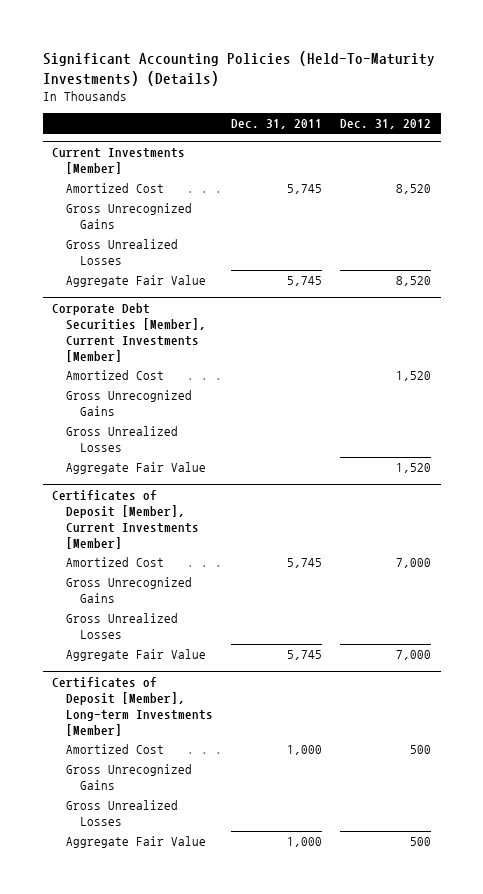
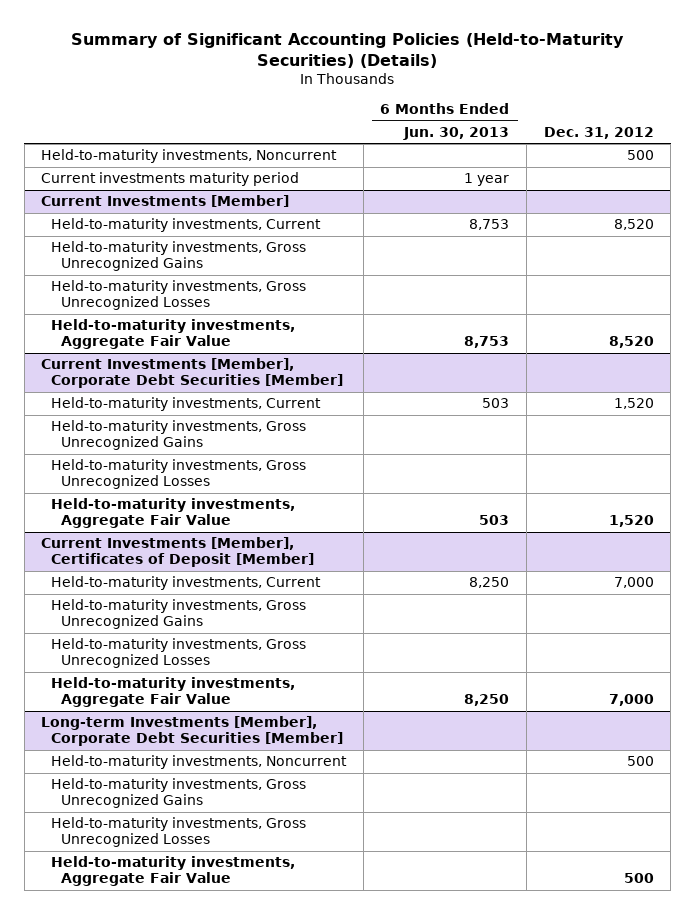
- Significant Accounting Policies (Held-To-Maturity Investments) (Details)
+ Summary of Significant Accounting Policies (Held-to-Maturity Securities) (Details)
- | Dec. 31, 2011 | Dec. 31, 2012
+ | 6 Months Ended Jun. 30, 2013 | Dec. 31, 2012
+ Held-to-maturity investments, Noncurrent | | 500
+ Current investments maturity period | 1 year |
@ Current Investments [Member]
- Amortized Cost | 5,745 | 8,520
- Gross Unrecognized Gains
- Gross Unrealized Losses
- Aggregate Fair Value | 5,745 | 8,520
- Corporate Debt Securities [Member], Current Investments [Member]
- Amortized Cost | | 1,520
- Gross Unrecognized Gains
- Gross Unrealized Losses
- Aggregate Fair Value | | 1,520
- Certificates of Deposit [Member], Current Investments [Member]
- Amortized Cost | 5,745 | 7,000
- Gross Unrecognized Gains
- Gross Unrealized Losses
- Aggregate Fair Value | 5,745 | 7,000
- Certificates of Deposit [Member], Long-term Investments [Member]
- Amortized Cost | 1,000 | 500
- Gross Unrecognized Gains
- Gross Unrealized Losses
- Aggregate Fair Value | 1,000 | 500
@ Current Investments [Member]
+ Held-to-maturity investments, Current | 8,753 | 8,520
+ Held-to-maturity investments, Gross Unrecognized Gains
+ Held-to-maturity investments, Gross Unrecognized Losses
+ Held-to-maturity investments, Aggregate Fair Value | 8,753 | 8,520
+ Current Investments [Member], Corporate Debt Securities [Member]
+ Held-to-maturity investments, Current | 503 | 1,520
+ Held-to-maturity investments, Gross Unrecognized Gains
+ Held-to-maturity investments, Gross Unrecognized Losses
+ Held-to-maturity investments, Aggregate Fair Value | 503 | 1,520
+ Current Investments [Member], Certificates of Deposit [Member]
+ Held-to-maturity investments, Current | 8,250 | 7,000
+ Held-to-maturity investments, Gross Unrecognized Gains
+ Held-to-maturity investments, Gross Unrecognized Losses
+ Held-to-maturity investments, Aggregate Fair Value | 8,250 | 7,000
+ Long-term Investments [Member], Corporate Debt Securities [Member]
+ Held-to-maturity investments, Noncurrent | | 500
+ Held-to-maturity investments, Gross Unrecognized Gains
+ Held-to-maturity investments, Gross Unrecognized Losses
+ Held-to-maturity investments, Aggregate Fair Value | | 500

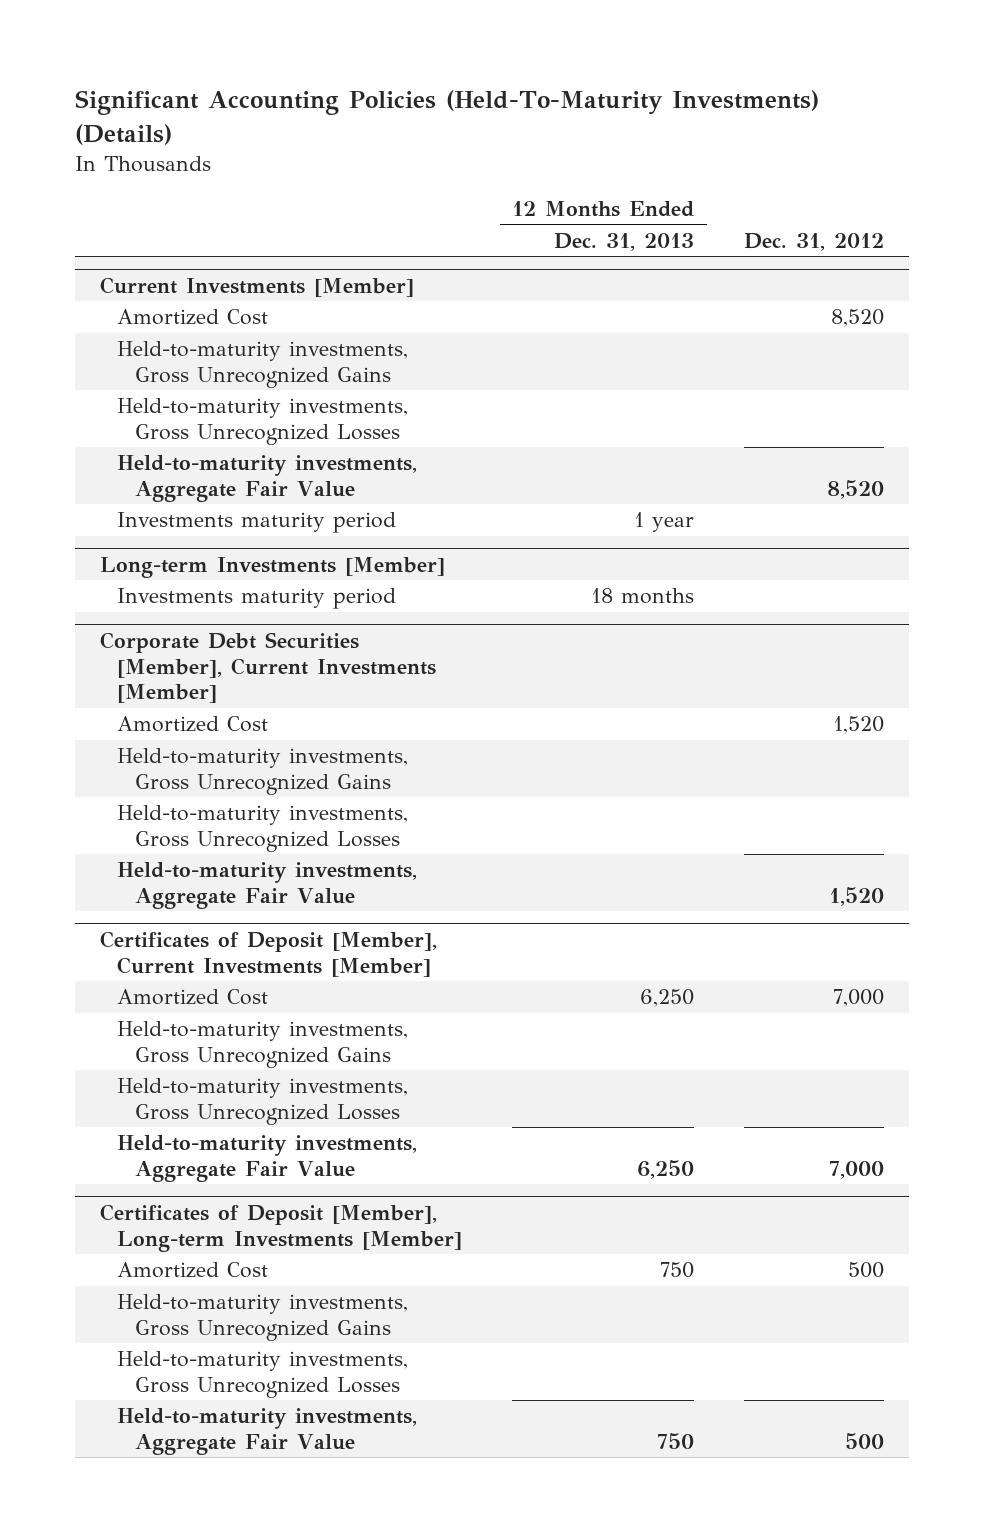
- Summary of Significant Accounting Policies (Held-to-Maturity Securities) (Details)
+ Significant Accounting Policies (Held-To-Maturity Investments) (Details)
- | 6 Months Ended Jun. 30, 2013 | Dec. 31, 2012
+ | 12 Months Ended Dec. 31, 2013 | Dec. 31, 2012
- Held-to-maturity investments, Noncurrent | | 500
- Current investments maturity period | 1 year |
@ Current Investments [Member]
- Held-to-maturity investments, Current | 8,753 | 8,520
+ Amortized Cost | | 8,520
- Current Investments [Member], Corporate Debt Securities [Member]
- Held-to-maturity investments, Current | 503 | 1,520
@ Current Investments [Member]
+ Investments maturity period | 1 year |
+ Long-term Investments [Member]
+ Investments maturity period | 18 months |
+ Corporate Debt Securities [Member], Current Investments [Member]
+ Amortized Cost | | 1,520
- Current Investments [Member], Certificates of Deposit [Member]
- Held-to-maturity investments, Current | 8,250 | 7,000
+ Certificates of Deposit [Member], Current Investments [Member]
+ Amortized Cost | 6,250 | 7,000
- Long-term Investments [Member], Corporate Debt Securities [Member]
- Held-to-maturity investments, Noncurrent | | 500
+ Certificates of Deposit [Member], Long-term Investments [Member]
+ Amortized Cost | 750 | 500

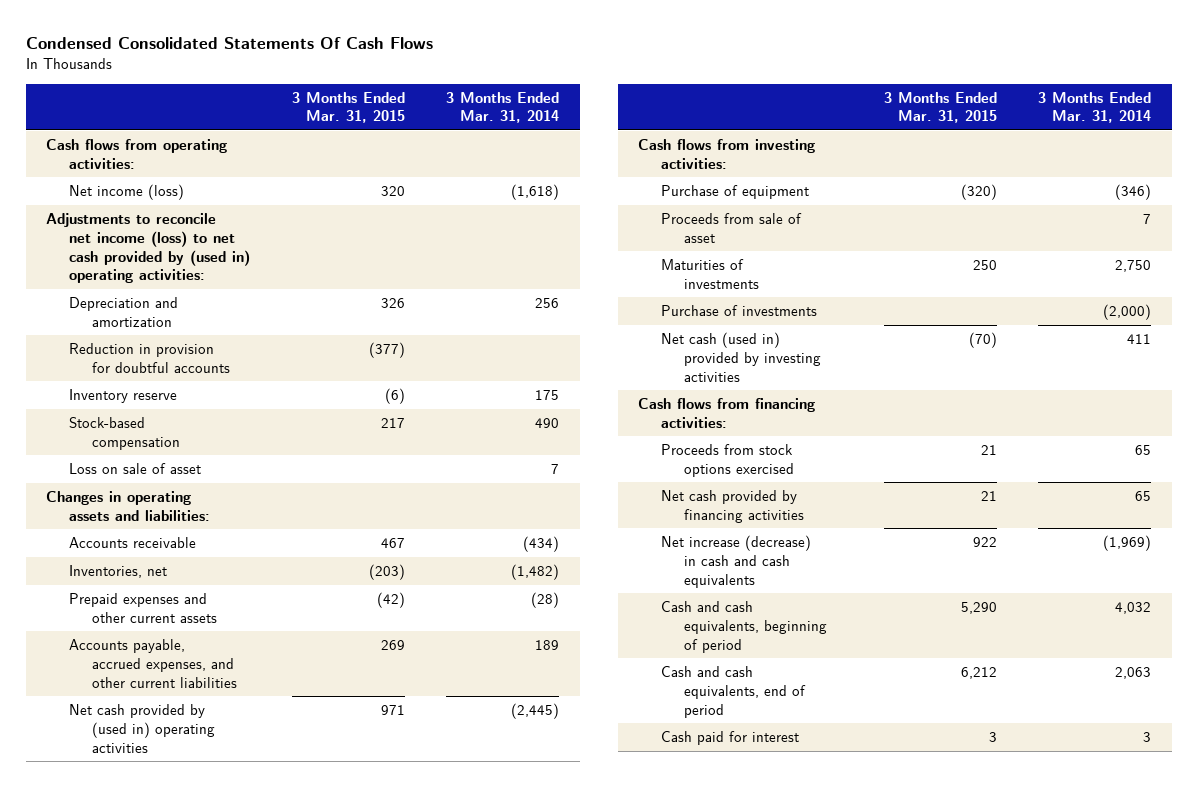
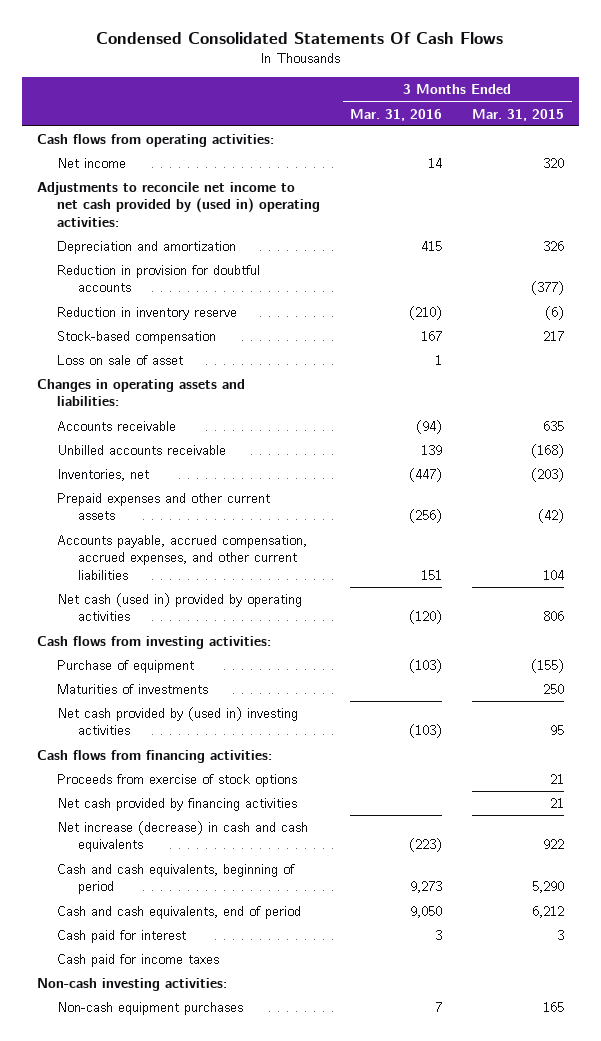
- | 3 Months Ended Mar. 31, 2015 | 3 Months Ended Mar. 31, 2014
+ | 3 Months Ended Mar. 31, 2016 | 3 Months Ended Mar. 31, 2015
- Net income (loss) | 320 | (1,618)
- Adjustments to reconcile net income (loss) to net cash provided by (used in) operating activities:
+ Net income | 14 | 320
+ Adjustments to reconcile net income to net cash provided by (used in) operating activities:
- Inventory reserve | (6) | 175
+ Reduction in inventory reserve | (210) | (6)
- Accounts receivable | 467 | (434)
+ Accounts receivable | (94) | 635
+ Unbilled accounts receivable | 139 | (168)
- Accounts payable, accrued expenses, and other current liabilities | 269 | 189
- Net cash provided by (used in) operating activities | 971 | (2,445)
+ Accounts payable, accrued compensation, accrued expenses, and other current liabilities | 151 | 104
+ Net cash (used in) provided by operating activities | (120) | 806
- Purchase of equipment | (320) | (346)
- Proceeds from sale of asset | | 7
+ Purchase of equipment | (103) | (155)
- Purchase of investments | | (2,000)
- Net cash (used in) provided by investing activities | (70) | 411
+ Net cash provided by (used in) investing activities | (103) | 95
- Proceeds from stock options exercised | 21 | 65
+ Proceeds from exercise of stock options | | 21
+ Cash paid for income taxes
+ Non-cash investing activities:
+ Non-cash equipment purchases | 7 | 165

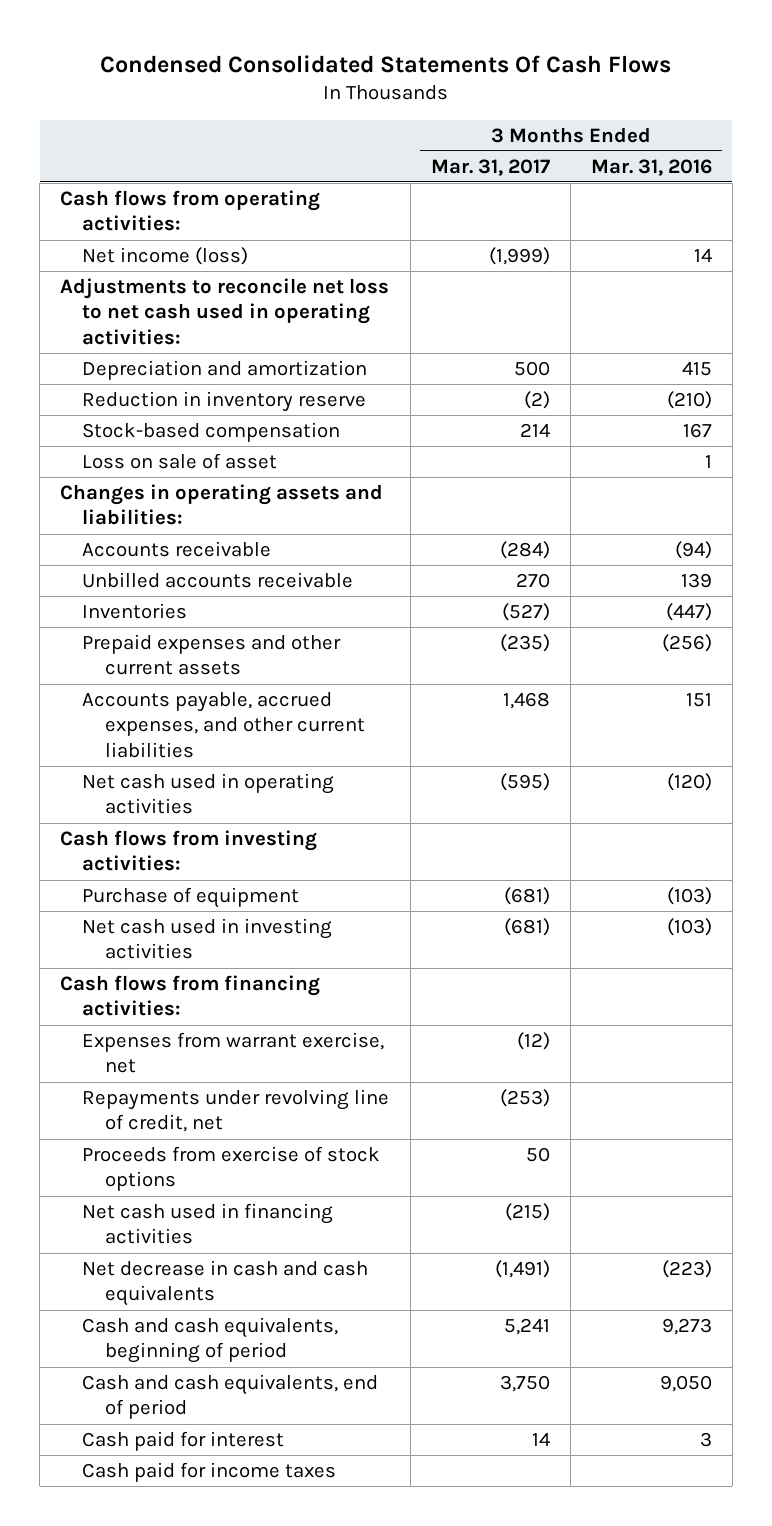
- | 3 Months Ended Mar. 31, 2016 | 3 Months Ended Mar. 31, 2015
+ | 3 Months Ended Mar. 31, 2017 | 3 Months Ended Mar. 31, 2016
- Net income | 14 | 320
- Adjustments to reconcile net income to net cash provided by (used in) operating activities:
+ Net income (loss) | (1,999) | 14
+ Adjustments to reconcile net loss to net cash used in operating activities:
- Reduction in provision for doubtful accounts | | (377)
- Inventories, net | (447) | (203)
+ Inventories | (527) | (447)
- Accounts payable, accrued compensation, accrued expenses, and other current liabilities | 151 | 104
- Net cash (used in) provided by operating activities | (120) | 806
+ Accounts payable, accrued expenses, and other current liabilities | 1,468 | 151
+ Net cash used in operating activities | (595) | (120)
- Maturities of investments | | 250
- Net cash provided by (used in) investing activities | (103) | 95
+ Net cash used in investing activities | (681) | (103)
+ Expenses from warrant exercise, net | (12) |
+ Repayments under revolving line of credit, net | (253) |
- Net cash provided by financing activities | | 21
- Net increase (decrease) in cash and cash equivalents | (223) | 922
+ Net cash used in financing activities | (215) |
+ Net decrease in cash and cash equivalents | (1,491) | (223)
- Non-cash investing activities:
- Non-cash equipment purchases | 7 | 165

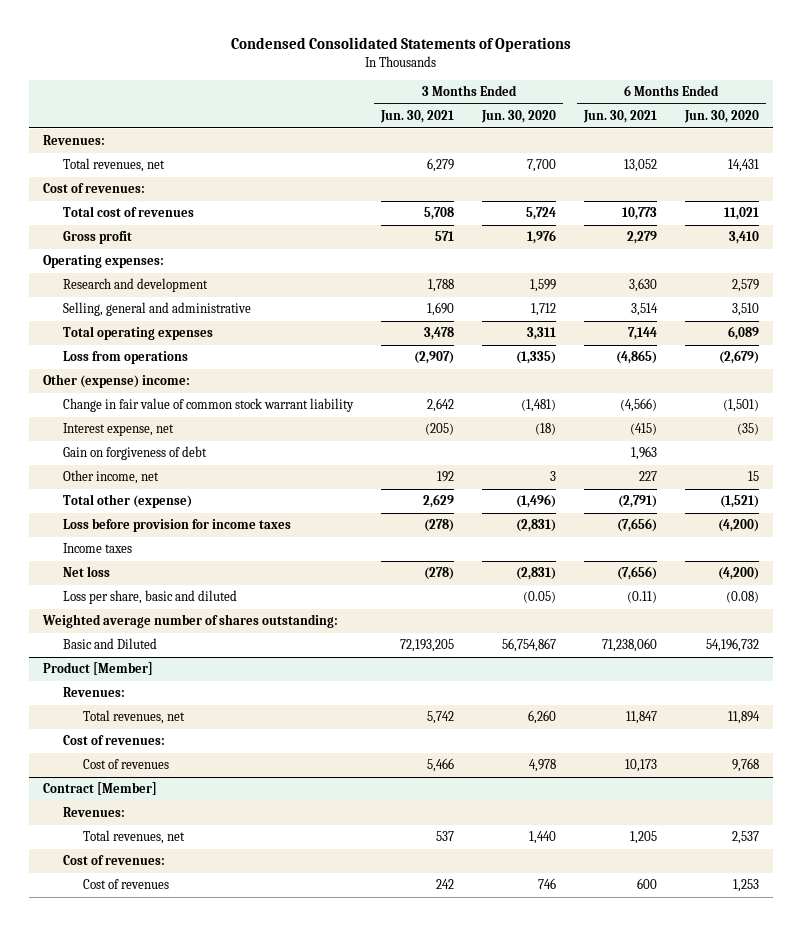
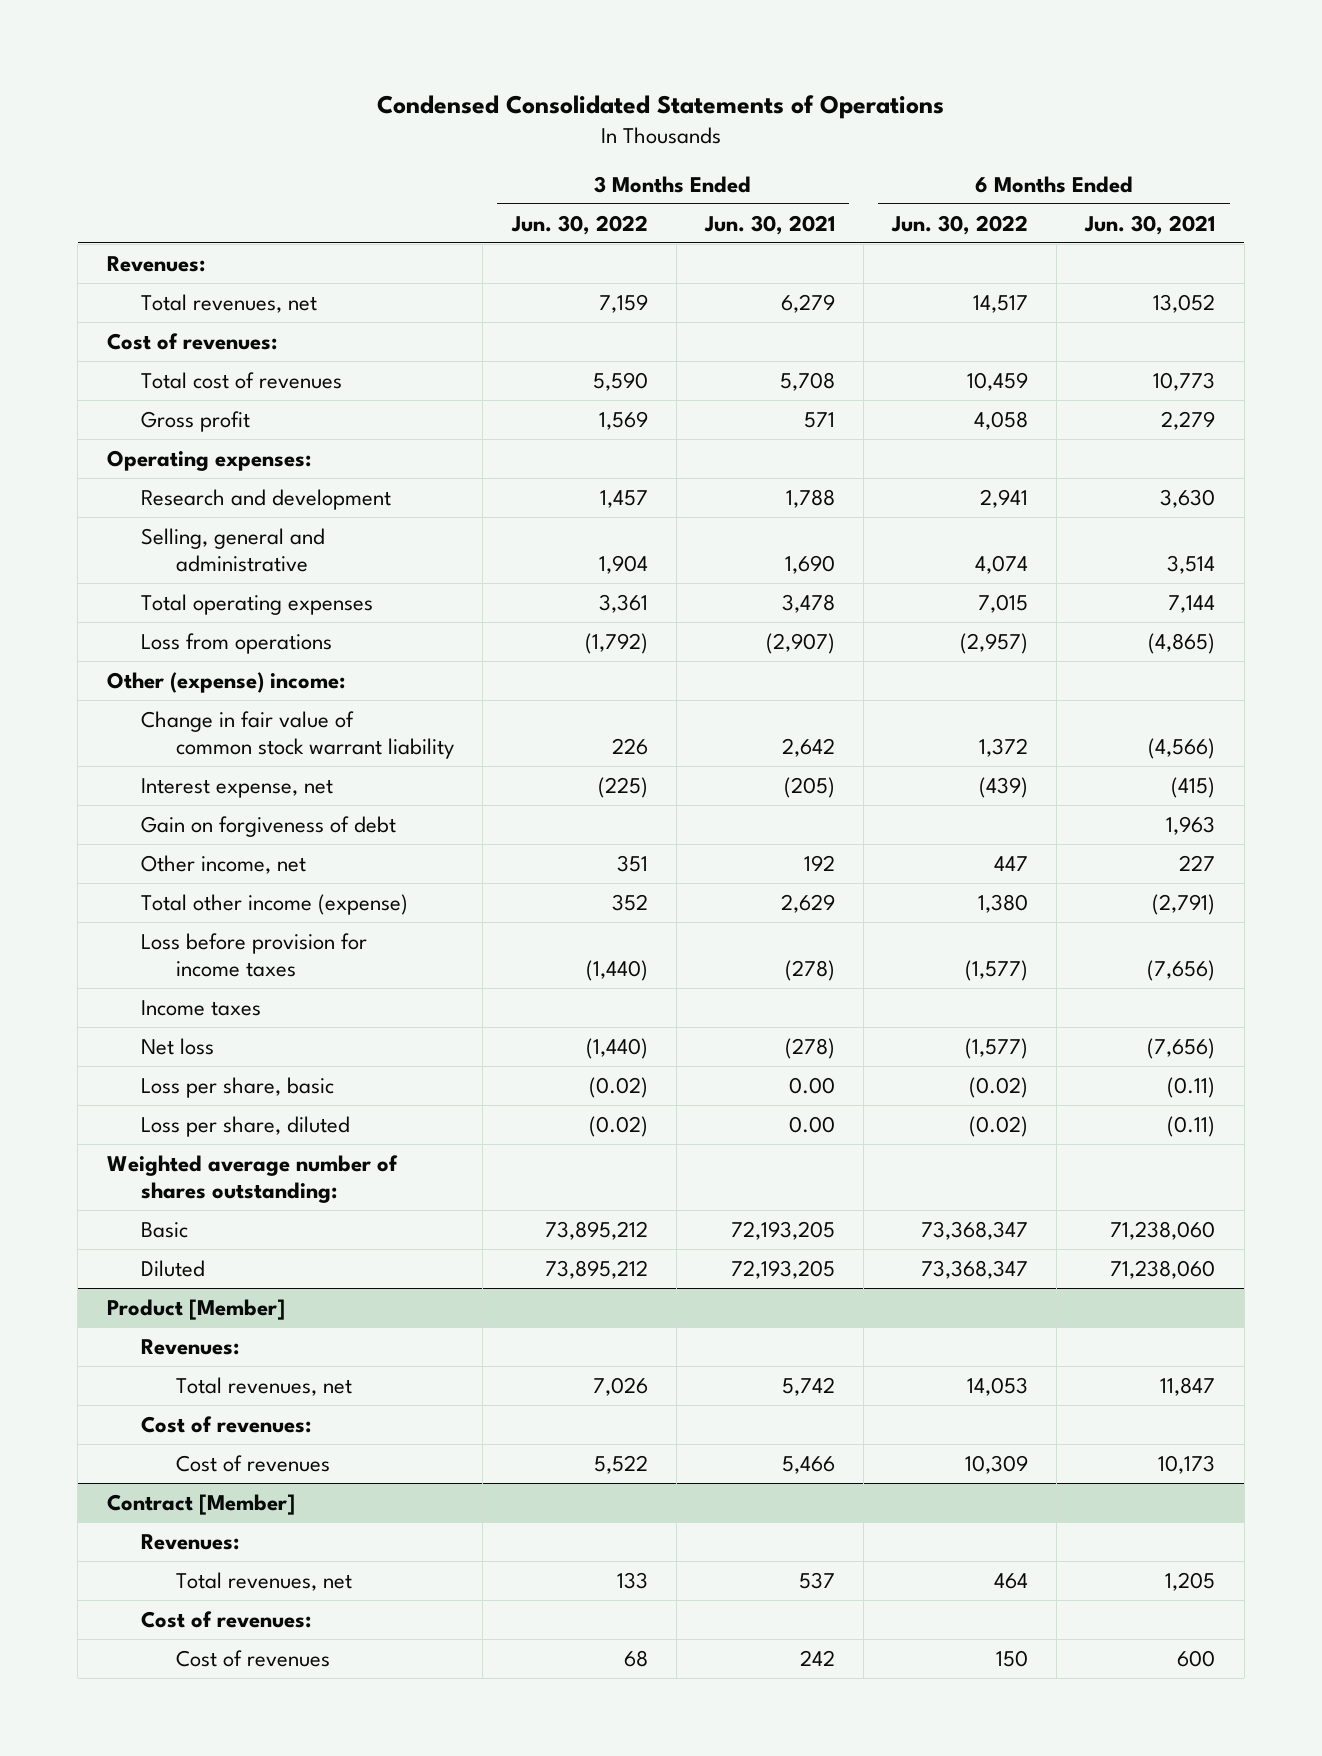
- | 3 Months Ended Jun. 30, 2021 | 3 Months Ended Jun. 30, 2020 | 6 Months Ended Jun. 30, 2021 | 6 Months Ended Jun. 30, 2020
+ | 3 Months Ended Jun. 30, 2022 | 3 Months Ended Jun. 30, 2021 | 6 Months Ended Jun. 30, 2022 | 6 Months Ended Jun. 30, 2021
- Total other (expense) | 2,629 | (1,496) | (2,791) | (1,521)
+ Total other income (expense) | 352 | 2,629 | 1,380 | (2,791)
- Loss per share, basic and diluted | | (0.05) | (0.11) | (0.08)
+ Loss per share, basic | (0.02) | 0.00 | (0.02) | (0.11)
+ Loss per share, diluted | (0.02) | 0.00 | (0.02) | (0.11)
- Basic and Diluted | 72,193,205 | 56,754,867 | 71,238,060 | 54,196,732
+ Basic | 73,895,212 | 72,193,205 | 73,368,347 | 71,238,060
+ Diluted | 73,895,212 | 72,193,205 | 73,368,347 | 71,238,060

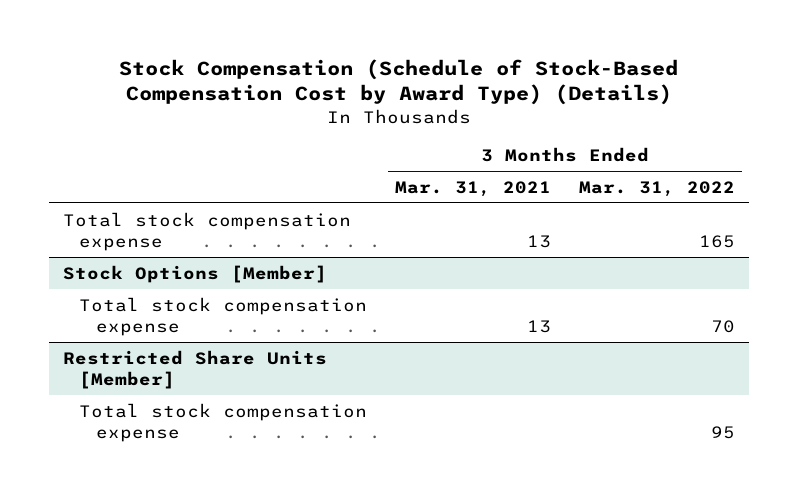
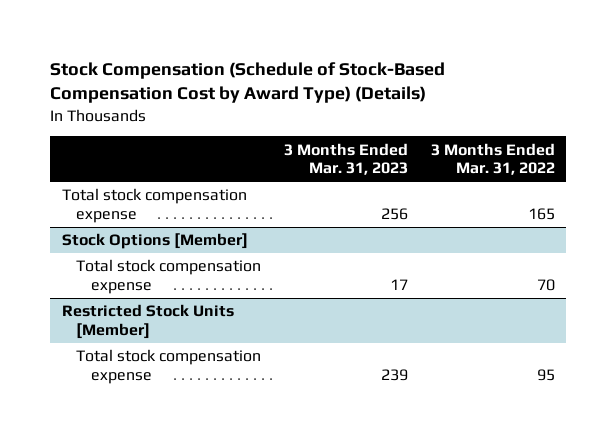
- | 3 Months Ended Mar. 31, 2021 | 3 Months Ended Mar. 31, 2022
+ | 3 Months Ended Mar. 31, 2023 | 3 Months Ended Mar. 31, 2022
- Restricted Share Units [Member]
+ Restricted Stock Units [Member]

